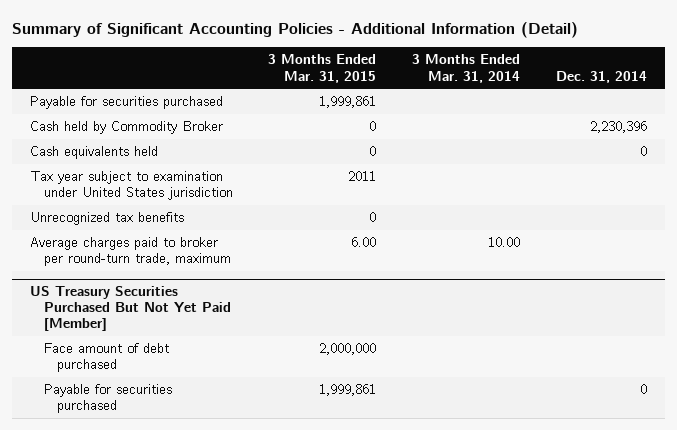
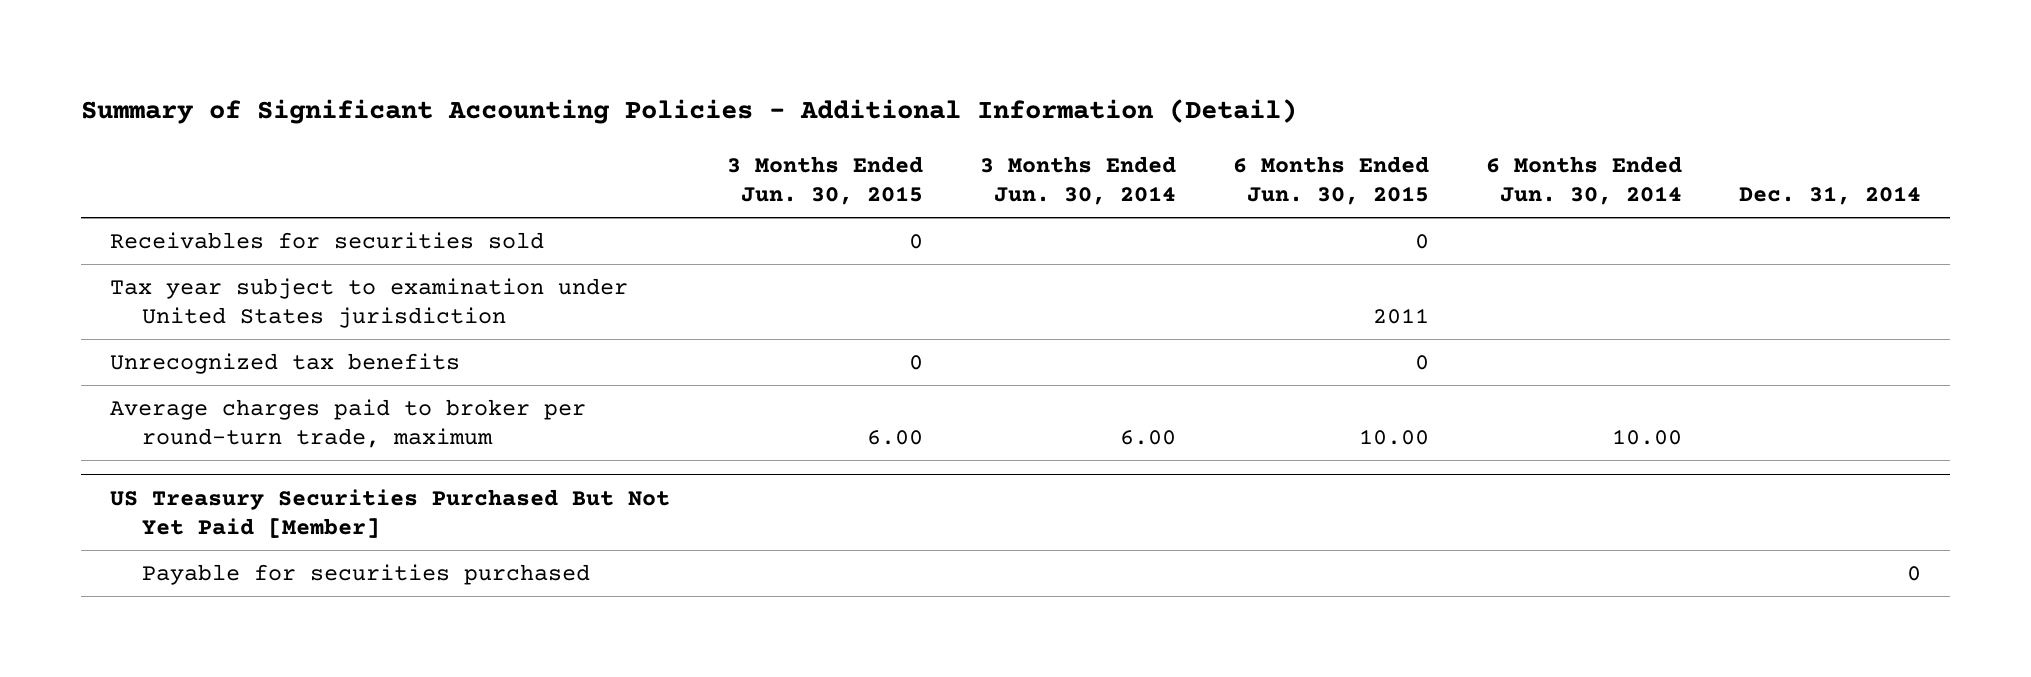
- | 3 Months Ended Mar. 31, 2015 | 3 Months Ended Mar. 31, 2014 | Dec. 31, 2014
+ | 3 Months Ended Jun. 30, 2015 | 3 Months Ended Jun. 30, 2014 | 6 Months Ended Jun. 30, 2015 | 6 Months Ended Jun. 30, 2014 | Dec. 31, 2014
- Payable for securities purchased | 1,999,861 | |
- Cash held by Commodity Broker | 0 | | 2,230,396
- Cash equivalents held | 0 | | 0
+ Receivables for securities sold | 0 | | 0 | |
@ US Treasury Securities Purchased But Not Yet Paid [Member]
- Face amount of debt purchased | 2,000,000 | |

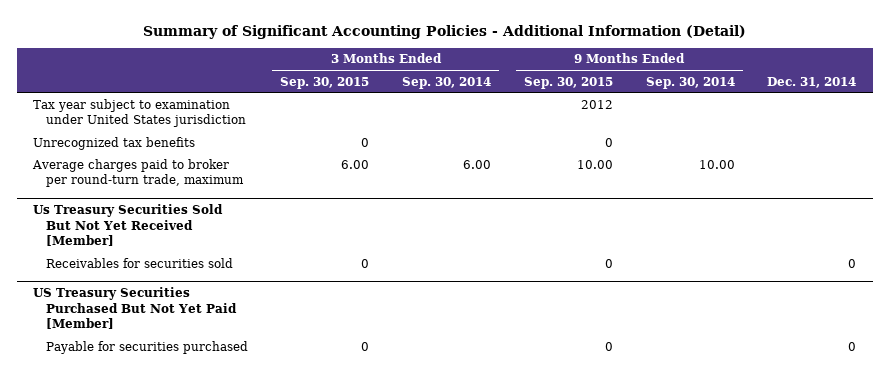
- | 3 Months Ended Jun. 30, 2015 | 3 Months Ended Jun. 30, 2014 | 6 Months Ended Jun. 30, 2015 | 6 Months Ended Jun. 30, 2014 | Dec. 31, 2014
+ | 3 Months Ended Sep. 30, 2015 | 3 Months Ended Sep. 30, 2014 | 9 Months Ended Sep. 30, 2015 | 9 Months Ended Sep. 30, 2014 | Dec. 31, 2014
- Receivables for securities sold | 0 | | 0 | |
+ Us Treasury Securities Sold But Not Yet Received [Member]
+ Receivables for securities sold | 0 | | 0 | | 0

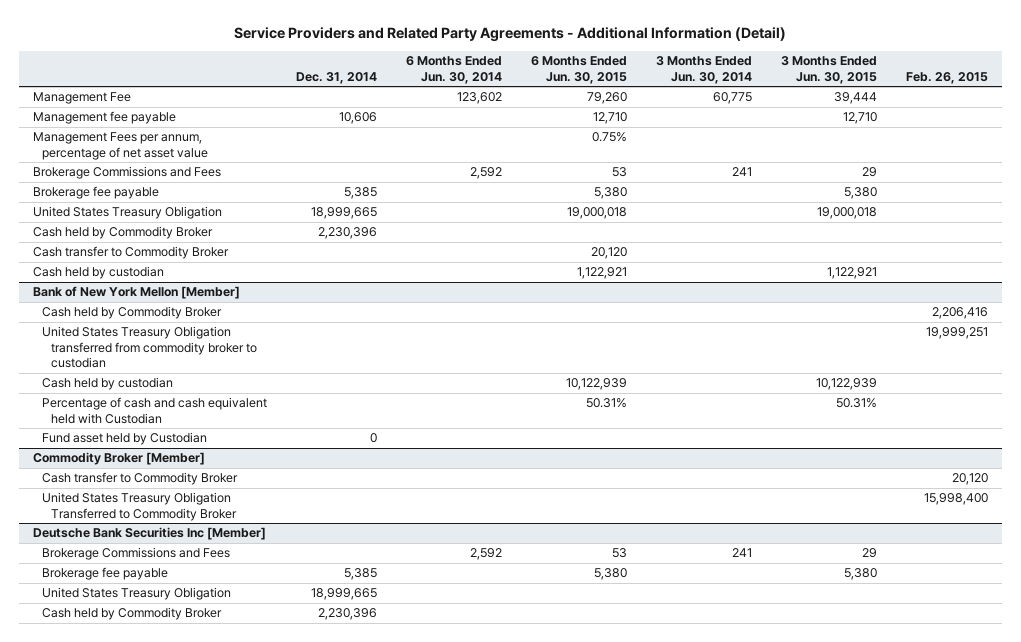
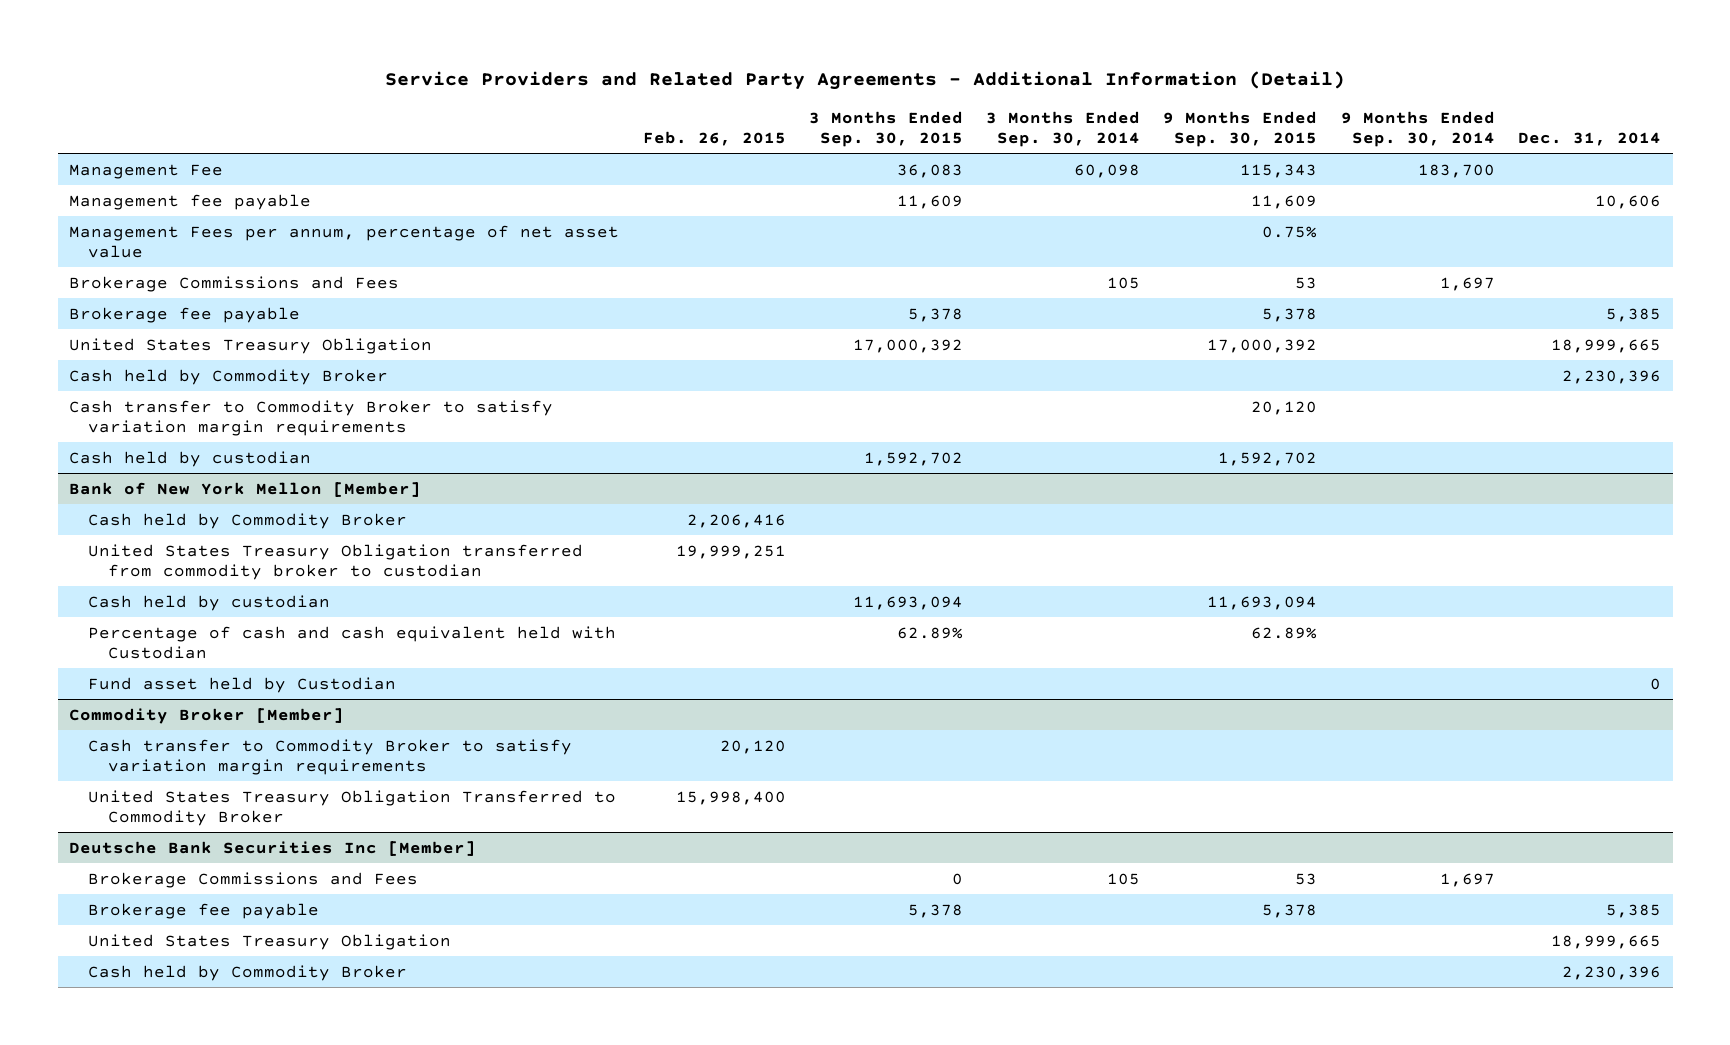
- | Dec. 31, 2014 | 6 Months Ended Jun. 30, 2014 | 6 Months Ended Jun. 30, 2015 | 3 Months Ended Jun. 30, 2014 | 3 Months Ended Jun. 30, 2015 | Feb. 26, 2015
+ | Feb. 26, 2015 | 3 Months Ended Sep. 30, 2015 | 3 Months Ended Sep. 30, 2014 | 9 Months Ended Sep. 30, 2015 | 9 Months Ended Sep. 30, 2014 | Dec. 31, 2014
- Cash transfer to Commodity Broker | | | 20,120 | | |
+ Cash transfer to Commodity Broker to satisfy variation margin requirements | | | | 20,120 | |
@ Commodity Broker [Member]
- Cash transfer to Commodity Broker | | | | | | 20,120
+ Cash transfer to Commodity Broker to satisfy variation margin requirements | 20,120 | | | | |

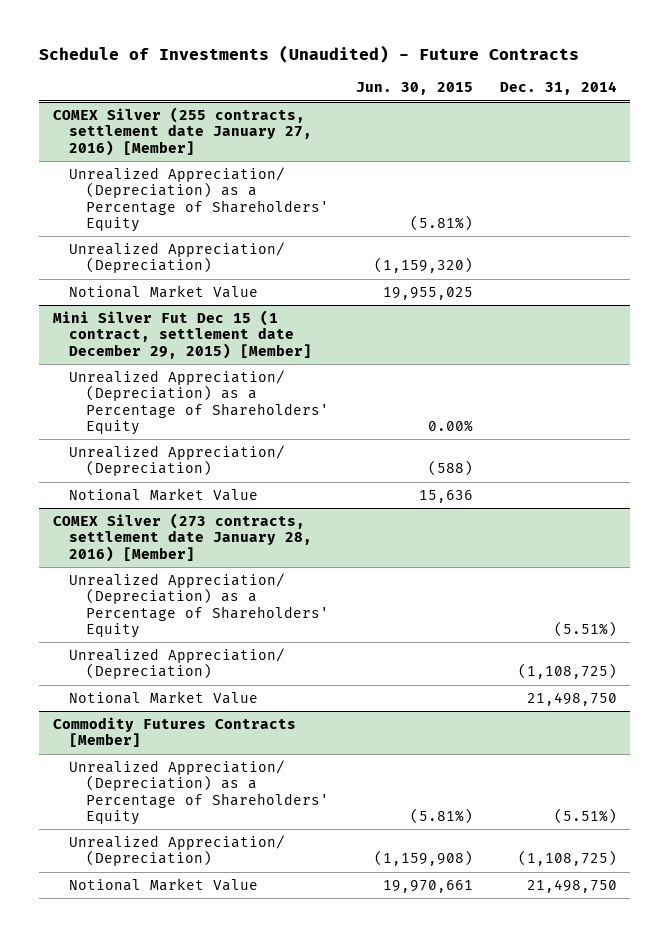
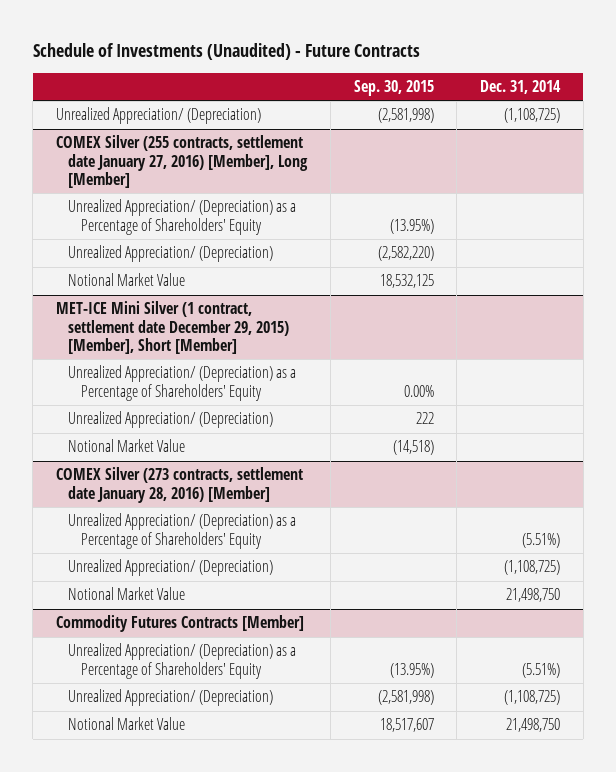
- | Jun. 30, 2015 | Dec. 31, 2014
+ | Sep. 30, 2015 | Dec. 31, 2014
- COMEX Silver (255 contracts, settlement date January 27, 2016) [Member]
+ Unrealized Appreciation/ (Depreciation) | (2,581,998) | (1,108,725)
+ COMEX Silver (255 contracts, settlement date January 27, 2016) [Member], Long [Member]
- Mini Silver Fut Dec 15 (1 contract, settlement date December 29, 2015) [Member]
+ MET-ICE Mini Silver (1 contract, settlement date December 29, 2015) [Member], Short [Member]

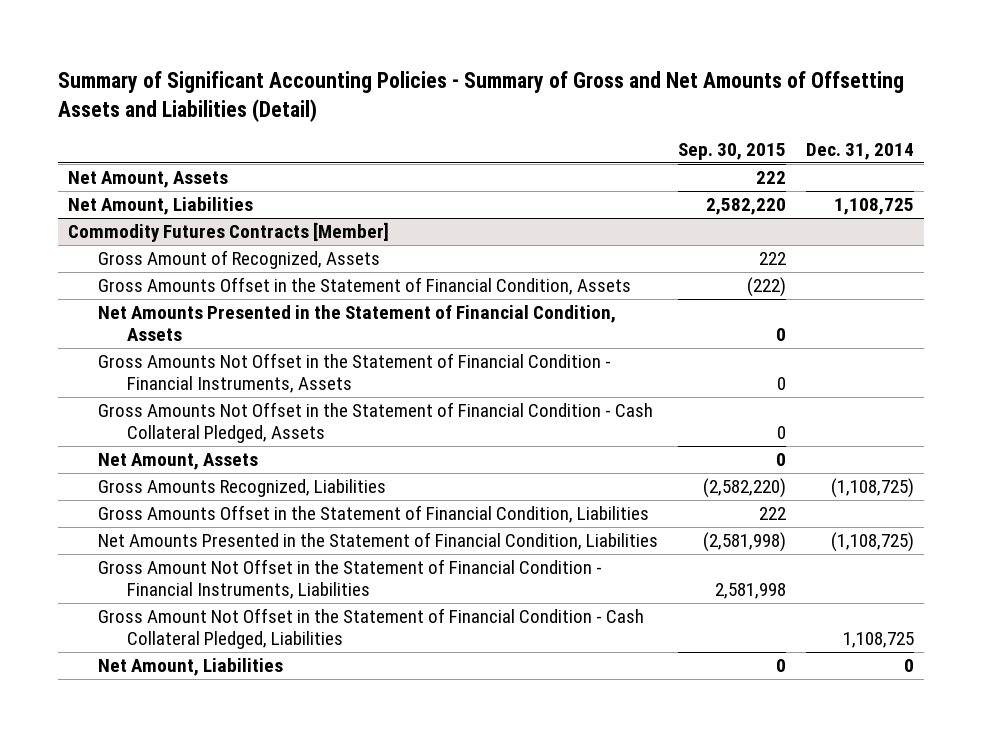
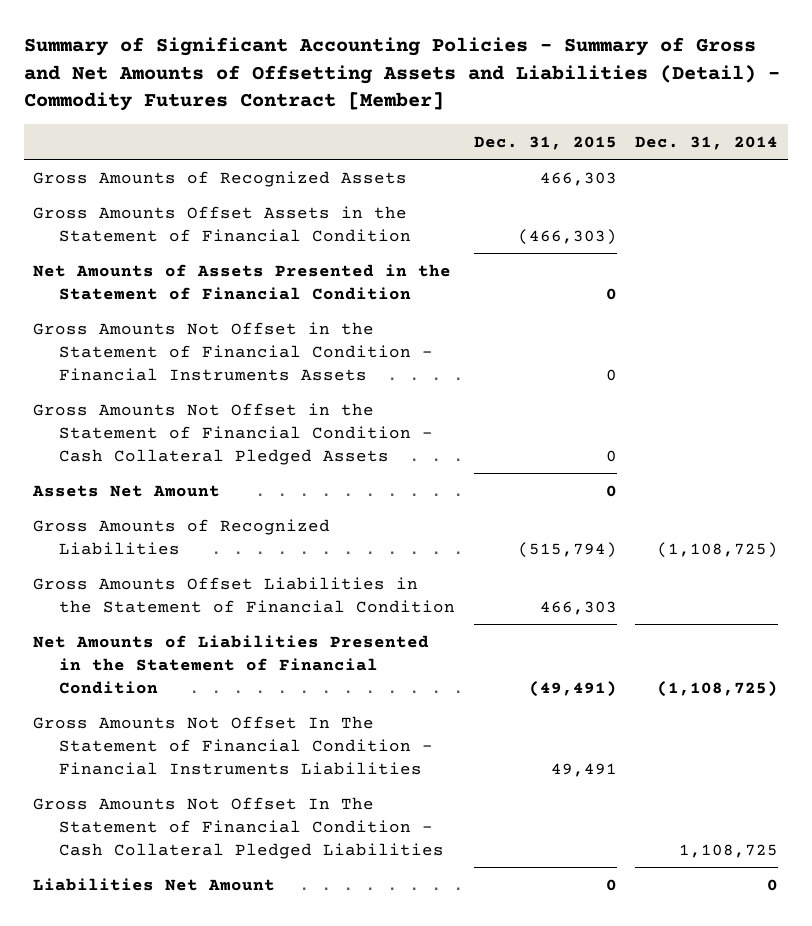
- Summary of Significant Accounting Policies - Summary of Gross and Net Amounts of Offsetting Assets and Liabilities (Detail)
+ Summary of Significant Accounting Policies - Summary of Gross and Net Amounts of Offsetting Assets and Liabilities (Detail) - Commodity Futures Contract [Member]
- | Sep. 30, 2015 | Dec. 31, 2014
+ | Dec. 31, 2015 | Dec. 31, 2014
- Net Amount, Assets | 222 |
- Net Amount, Liabilities | 2,582,220 | 1,108,725
- Commodity Futures Contracts [Member]
- Gross Amount of Recognized, Assets | 222 |
- Gross Amounts Offset in the Statement of Financial Condition, Assets | (222) |
- Net Amounts Presented in the Statement of Financial Condition, Assets | 0 |
- Gross Amounts Not Offset in the Statement of Financial Condition - Financial Instruments, Assets | 0 |
- Gross Amounts Not Offset in the Statement of Financial Condition - Cash Collateral Pledged, Assets | 0 |
- Net Amount, Assets | 0 |
- Gross Amounts Recognized, Liabilities | (2,582,220) | (1,108,725)
- Gross Amounts Offset in the Statement of Financial Condition, Liabilities | 222 |
- Net Amounts Presented in the Statement of Financial Condition, Liabilities | (2,581,998) | (1,108,725)
- Gross Amount Not Offset in the Statement of Financial Condition - Financial Instruments, Liabilities | 2,581,998 |
- Gross Amount Not Offset in the Statement of Financial Condition - Cash Collateral Pledged, Liabilities | | 1,108,725
- Net Amount, Liabilities | 0 | 0
+ Gross Amounts of Recognized Assets | 466,303 |
+ Gross Amounts Offset Assets in the Statement of Financial Condition | (466,303) |
+ Net Amounts of Assets Presented in the Statement of Financial Condition | 0 |
+ Gross Amounts Not Offset in the Statement of Financial Condition - Financial Instruments Assets | 0 |
+ Gross Amounts Not Offset in the Statement of Financial Condition - Cash Collateral Pledged Assets | 0 |
+ Assets Net Amount | 0 |
+ Gross Amounts of Recognized Liabilities | (515,794) | (1,108,725)
+ Gross Amounts Offset Liabilities in the Statement of Financial Condition | 466,303 |
+ Net Amounts of Liabilities Presented in the Statement of Financial Condition | (49,491) | (1,108,725)
+ Gross Amounts Not Offset In The Statement of Financial Condition - Financial Instruments Liabilities | 49,491 |
+ Gross Amounts Not Offset In The Statement of Financial Condition - Cash Collateral Pledged Liabilities | | 1,108,725
+ Liabilities Net Amount | 0 | 0

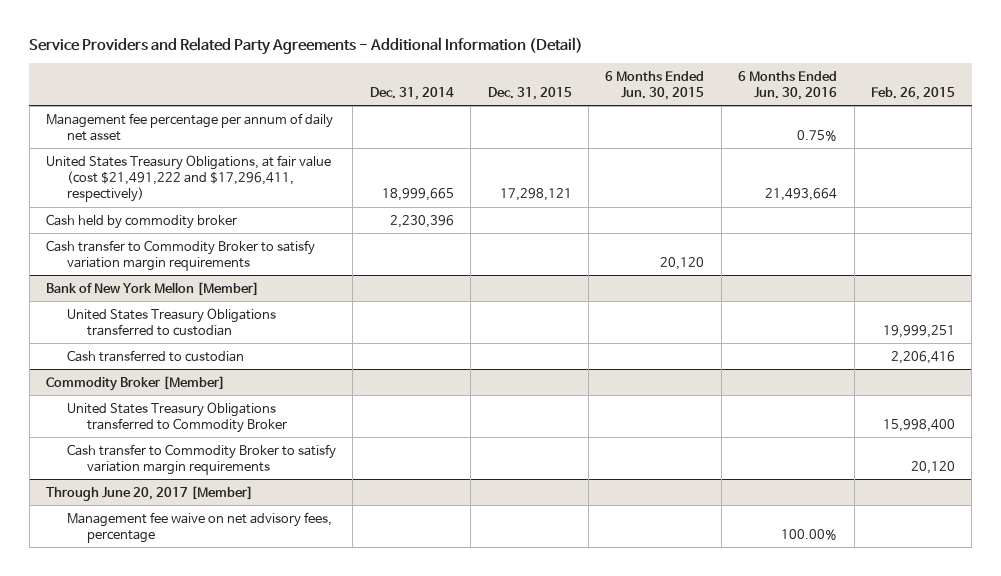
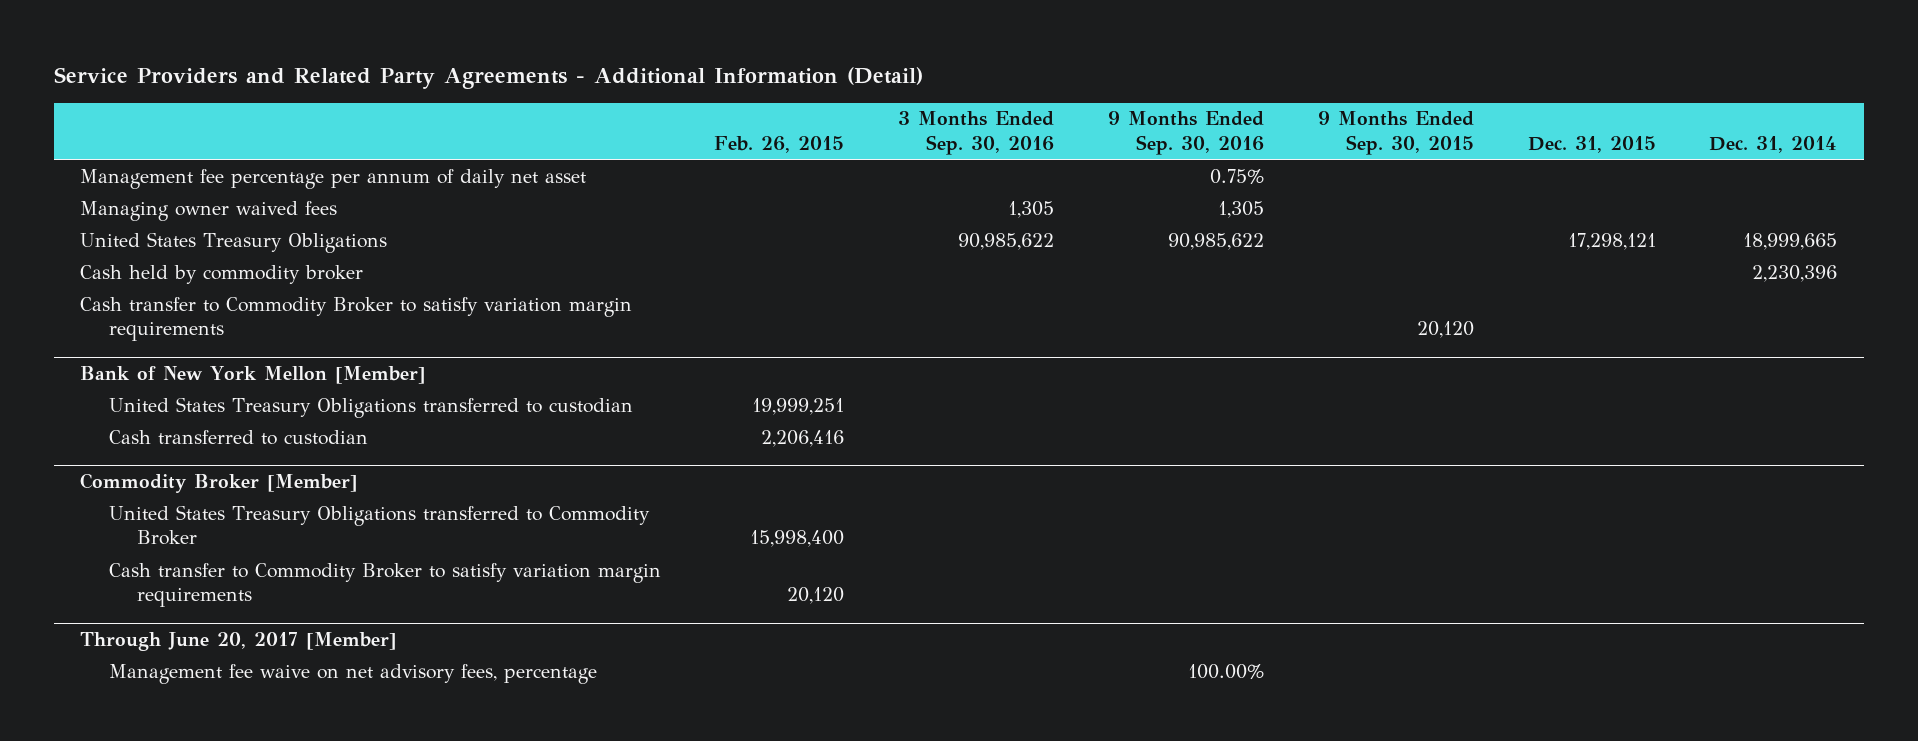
- | Dec. 31, 2014 | Dec. 31, 2015 | 6 Months Ended Jun. 30, 2015 | 6 Months Ended Jun. 30, 2016 | Feb. 26, 2015
+ | Feb. 26, 2015 | 3 Months Ended Sep. 30, 2016 | 9 Months Ended Sep. 30, 2016 | 9 Months Ended Sep. 30, 2015 | Dec. 31, 2015 | Dec. 31, 2014
- United States Treasury Obligations, at fair value (cost $21,491,222 and $17,296,411, respectively) | 18,999,665 | 17,298,121 | | 21,493,664 |
+ Managing owner waived fees | | 1,305 | 1,305 | | |
+ United States Treasury Obligations | | 90,985,622 | 90,985,622 | | 17,298,121 | 18,999,665

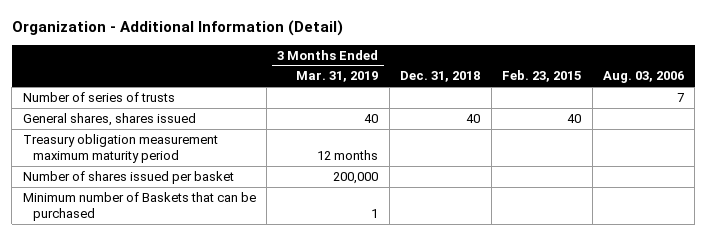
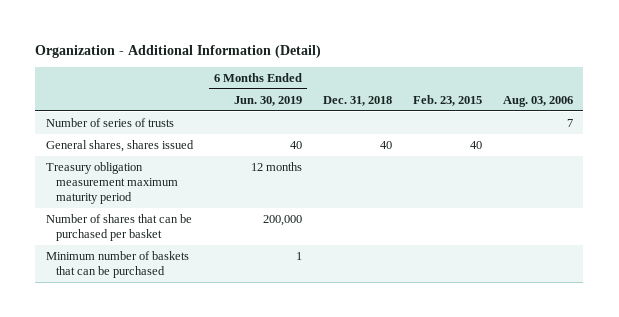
- | 3 Months Ended Mar. 31, 2019 | Dec. 31, 2018 | Feb. 23, 2015 | Aug. 03, 2006
+ | 6 Months Ended Jun. 30, 2019 | Dec. 31, 2018 | Feb. 23, 2015 | Aug. 03, 2006
- Number of shares issued per basket | 200,000 | | |
- Minimum number of Baskets that can be purchased | 1 | | |
+ Number of shares that can be purchased per basket | 200,000 | | |
+ Minimum number of baskets that can be purchased | 1 | | |

